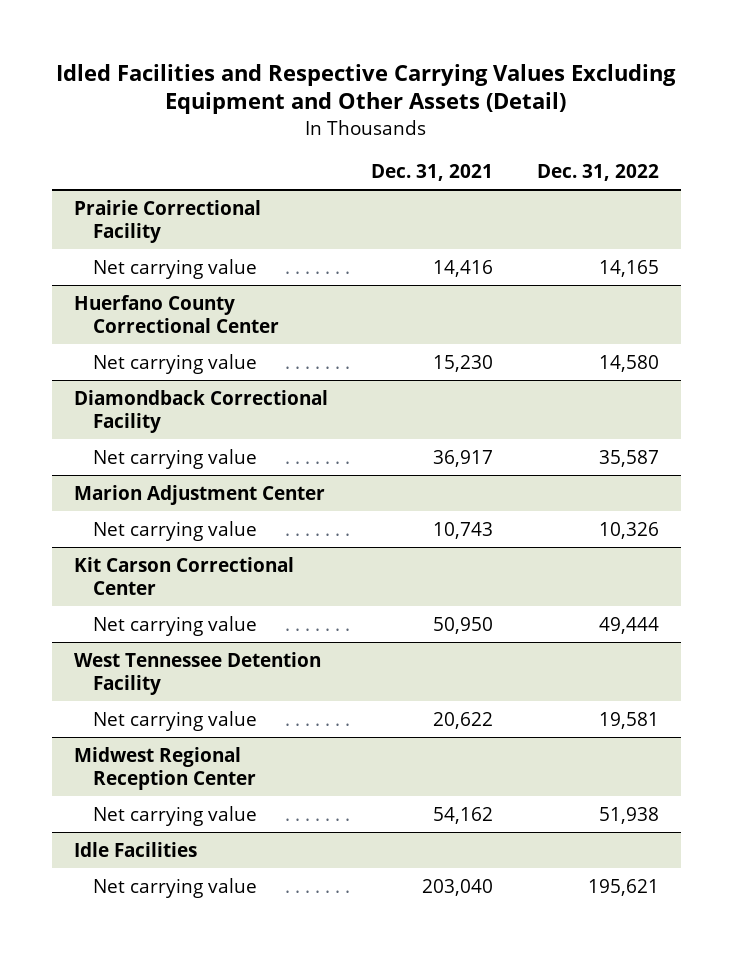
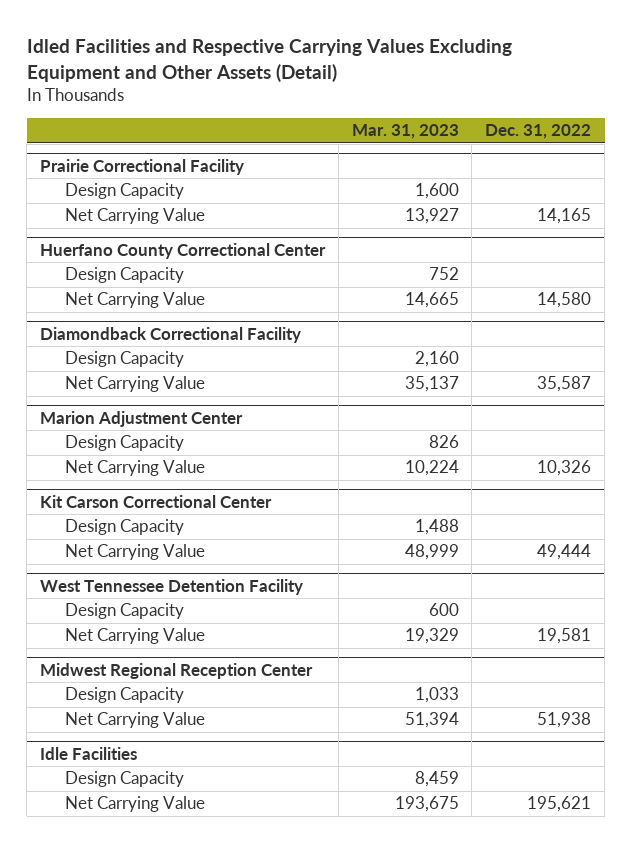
- | Dec. 31, 2021 | Dec. 31, 2022
+ | Mar. 31, 2023 | Dec. 31, 2022
@ Prairie Correctional Facility
- Net carrying value | 14,416 | 14,165
+ Design Capacity | 1,600 |
+ Net Carrying Value | 13,927 | 14,165
@ Huerfano County Correctional Center
- Net carrying value | 15,230 | 14,580
+ Design Capacity | 752 |
+ Net Carrying Value | 14,665 | 14,580
@ Diamondback Correctional Facility
- Net carrying value | 36,917 | 35,587
+ Design Capacity | 2,160 |
+ Net Carrying Value | 35,137 | 35,587
@ Marion Adjustment Center
- Net carrying value | 10,743 | 10,326
+ Design Capacity | 826 |
+ Net Carrying Value | 10,224 | 10,326
@ Kit Carson Correctional Center
- Net carrying value | 50,950 | 49,444
+ Design Capacity | 1,488 |
+ Net Carrying Value | 48,999 | 49,444
@ West Tennessee Detention Facility
- Net carrying value | 20,622 | 19,581
+ Design Capacity | 600 |
+ Net Carrying Value | 19,329 | 19,581
@ Midwest Regional Reception Center
- Net carrying value | 54,162 | 51,938
+ Design Capacity | 1,033 |
+ Net Carrying Value | 51,394 | 51,938
@ Idle Facilities
- Net carrying value | 203,040 | 195,621
+ Design Capacity | 8,459 |
+ Net Carrying Value | 193,675 | 195,621

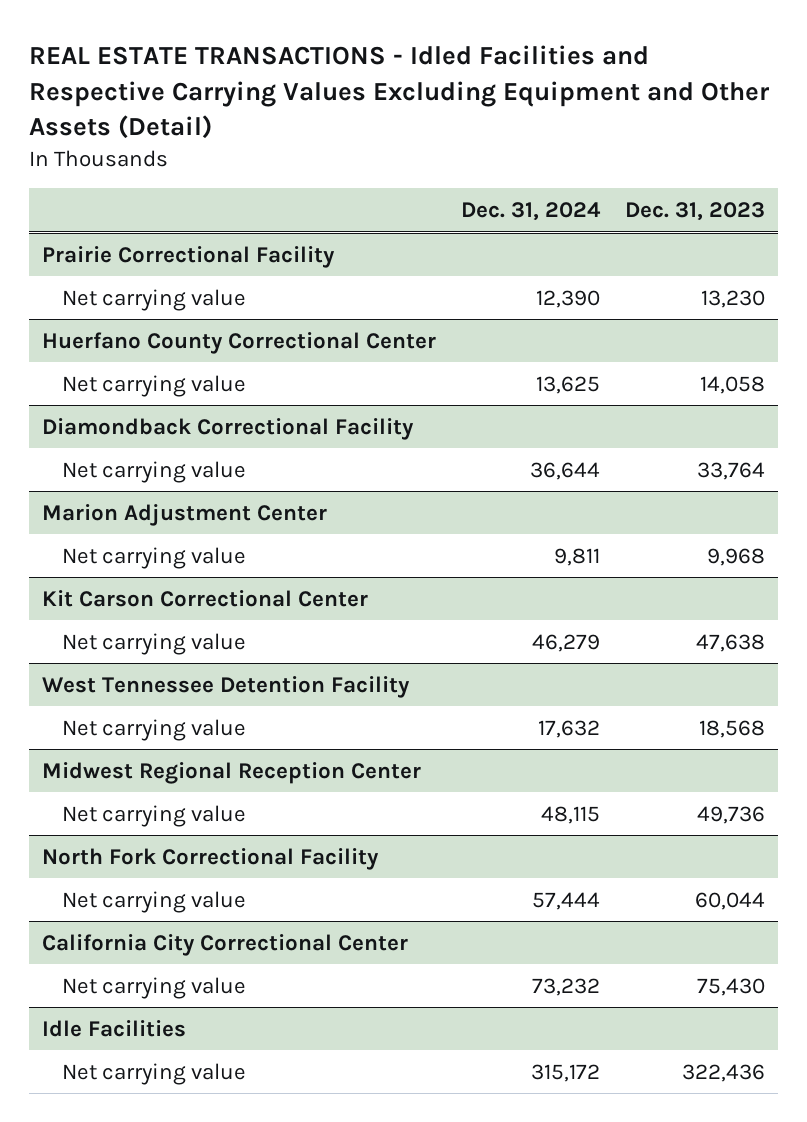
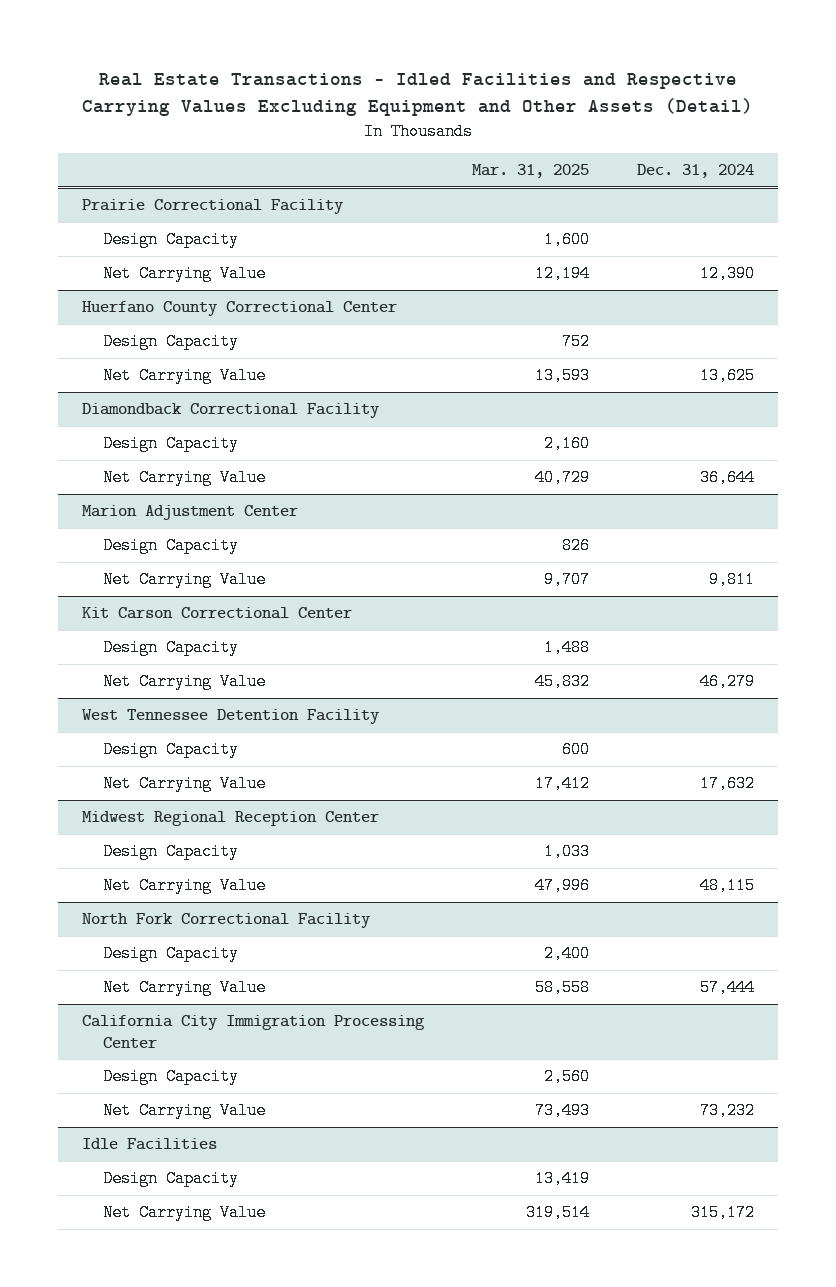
- REAL ESTATE TRANSACTIONS - Idled Facilities and Respective Carrying Values Excluding Equipment and Other Assets (Detail)
+ Real Estate Transactions - Idled Facilities and Respective Carrying Values Excluding Equipment and Other Assets (Detail)
- | Dec. 31, 2024 | Dec. 31, 2023
+ | Mar. 31, 2025 | Dec. 31, 2024
@ Prairie Correctional Facility
- Net carrying value | 12,390 | 13,230
+ Design Capacity | 1,600 |
+ Net Carrying Value | 12,194 | 12,390
@ Huerfano County Correctional Center
- Net carrying value | 13,625 | 14,058
+ Design Capacity | 752 |
+ Net Carrying Value | 13,593 | 13,625
@ Diamondback Correctional Facility
- Net carrying value | 36,644 | 33,764
+ Design Capacity | 2,160 |
+ Net Carrying Value | 40,729 | 36,644
@ Marion Adjustment Center
- Net carrying value | 9,811 | 9,968
+ Design Capacity | 826 |
+ Net Carrying Value | 9,707 | 9,811
@ Kit Carson Correctional Center
- Net carrying value | 46,279 | 47,638
+ Design Capacity | 1,488 |
+ Net Carrying Value | 45,832 | 46,279
@ West Tennessee Detention Facility
- Net carrying value | 17,632 | 18,568
+ Design Capacity | 600 |
+ Net Carrying Value | 17,412 | 17,632
@ Midwest Regional Reception Center
- Net carrying value | 48,115 | 49,736
+ Design Capacity | 1,033 |
+ Net Carrying Value | 47,996 | 48,115
@ North Fork Correctional Facility
- Net carrying value | 57,444 | 60,044
- California City Correctional Center
- Net carrying value | 73,232 | 75,430
@ North Fork Correctional Facility
+ Design Capacity | 2,400 |
+ Net Carrying Value | 58,558 | 57,444
+ California City Immigration Processing Center
+ Design Capacity | 2,560 |
+ Net Carrying Value | 73,493 | 73,232
@ Idle Facilities
- Net carrying value | 315,172 | 322,436
+ Design Capacity | 13,419 |
+ Net Carrying Value | 319,514 | 315,172

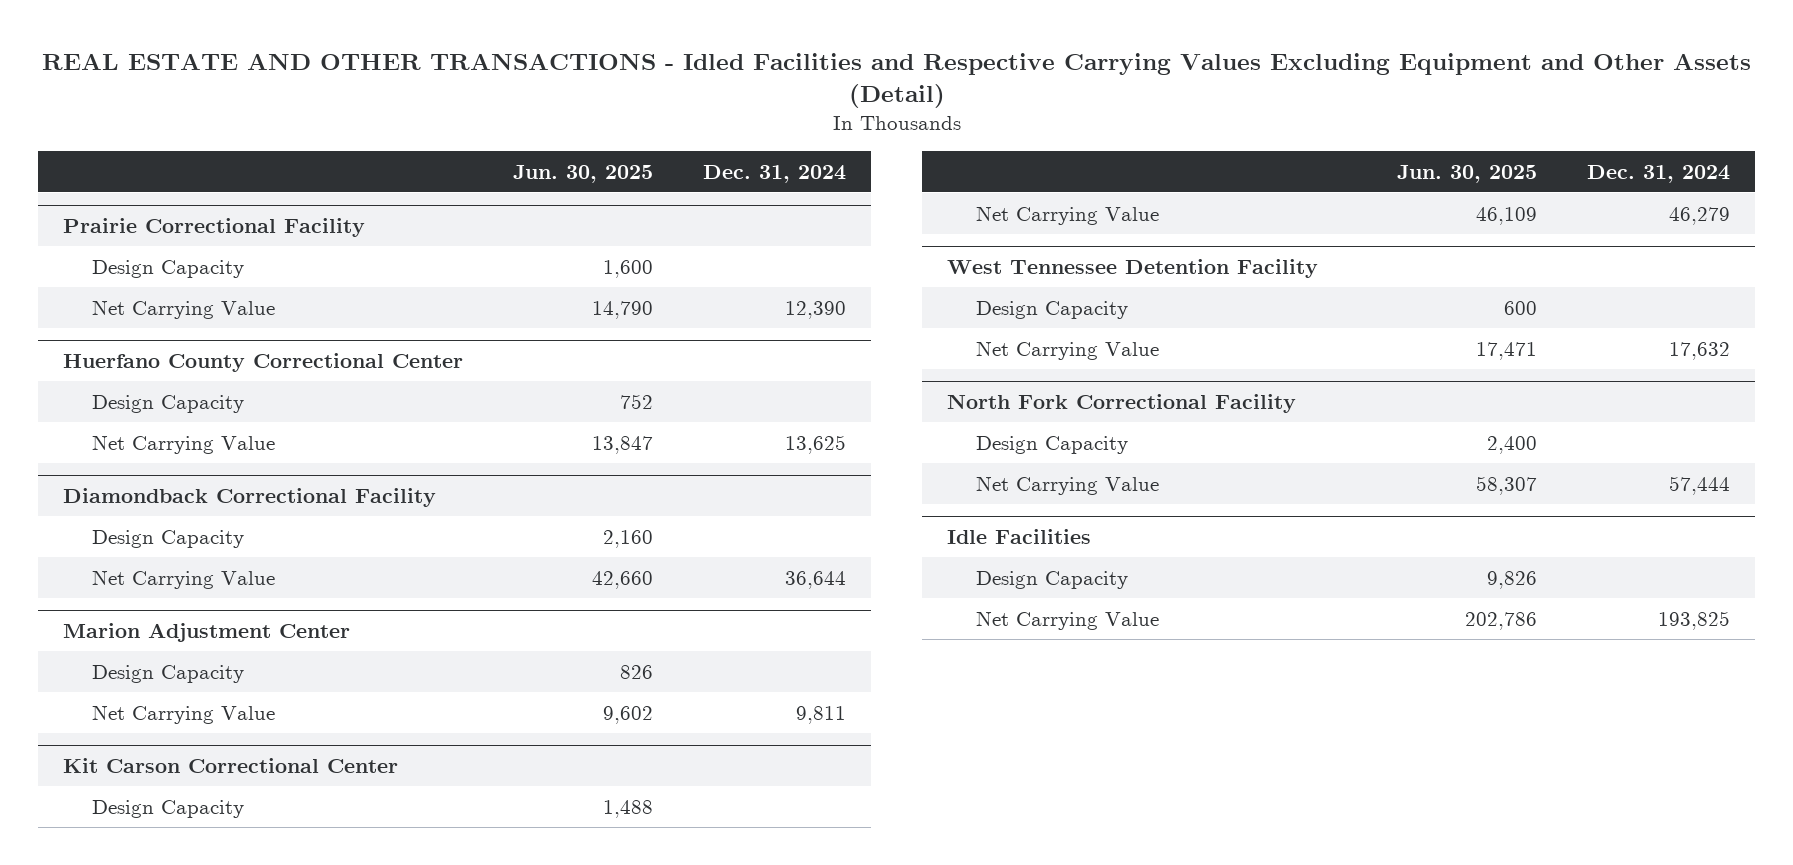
- Real Estate Transactions - Idled Facilities and Respective Carrying Values Excluding Equipment and Other Assets (Detail)
+ REAL ESTATE AND OTHER TRANSACTIONS - Idled Facilities and Respective Carrying Values Excluding Equipment and Other Assets (Detail)
- | Mar. 31, 2025 | Dec. 31, 2024
+ | Jun. 30, 2025 | Dec. 31, 2024
- Midwest Regional Reception Center
- Design Capacity | 1,033 |
- Net Carrying Value | 47,996 | 48,115
- California City Immigration Processing Center
- Design Capacity | 2,560 |
- Net Carrying Value | 73,493 | 73,232
@ Idle Facilities
- Net Carrying Value | 319,514 | 315,172
+ Net Carrying Value | 202,786 | 193,825

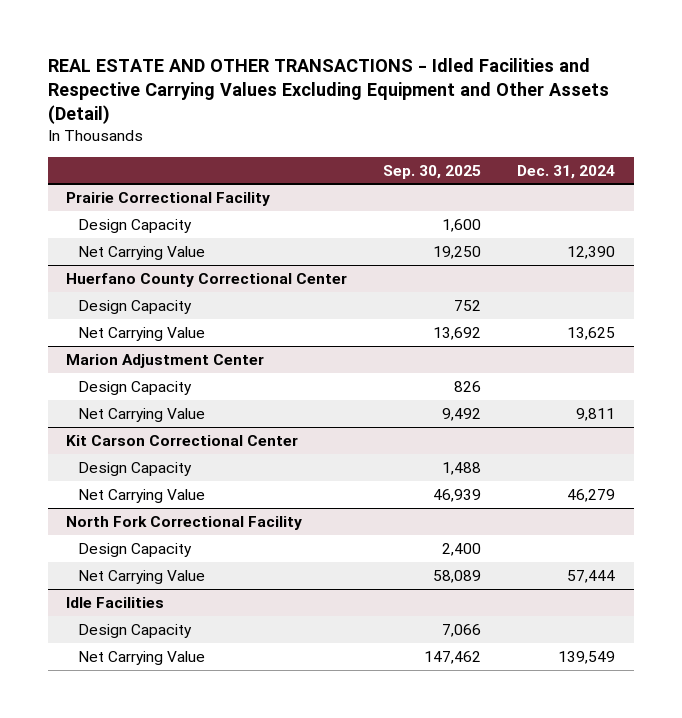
- | Jun. 30, 2025 | Dec. 31, 2024
+ | Sep. 30, 2025 | Dec. 31, 2024
- Diamondback Correctional Facility
- Design Capacity | 2,160 |
- Net Carrying Value | 42,660 | 36,644
- West Tennessee Detention Facility
- Design Capacity | 600 |
- Net Carrying Value | 17,471 | 17,632
@ Idle Facilities
- Net Carrying Value | 202,786 | 193,825
+ Net Carrying Value | 147,462 | 139,549

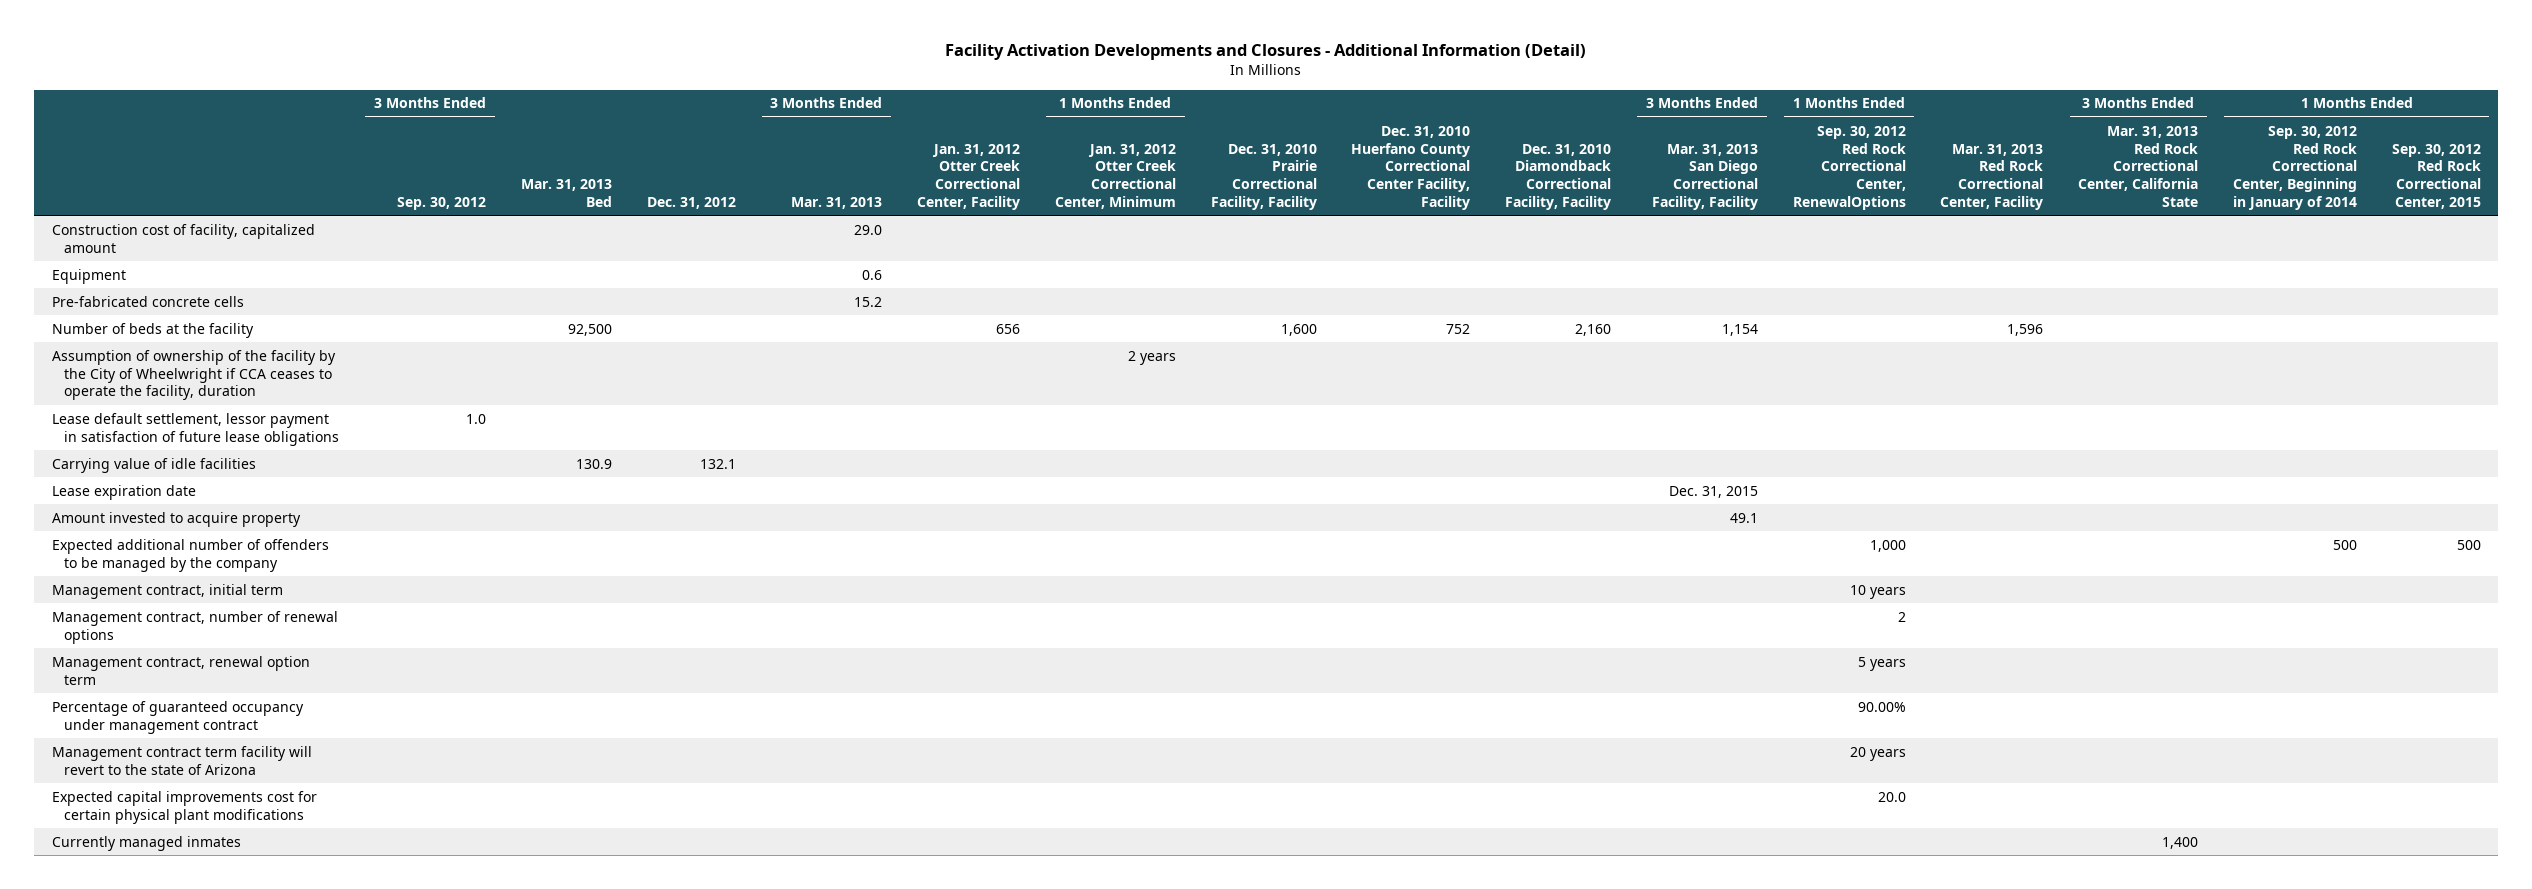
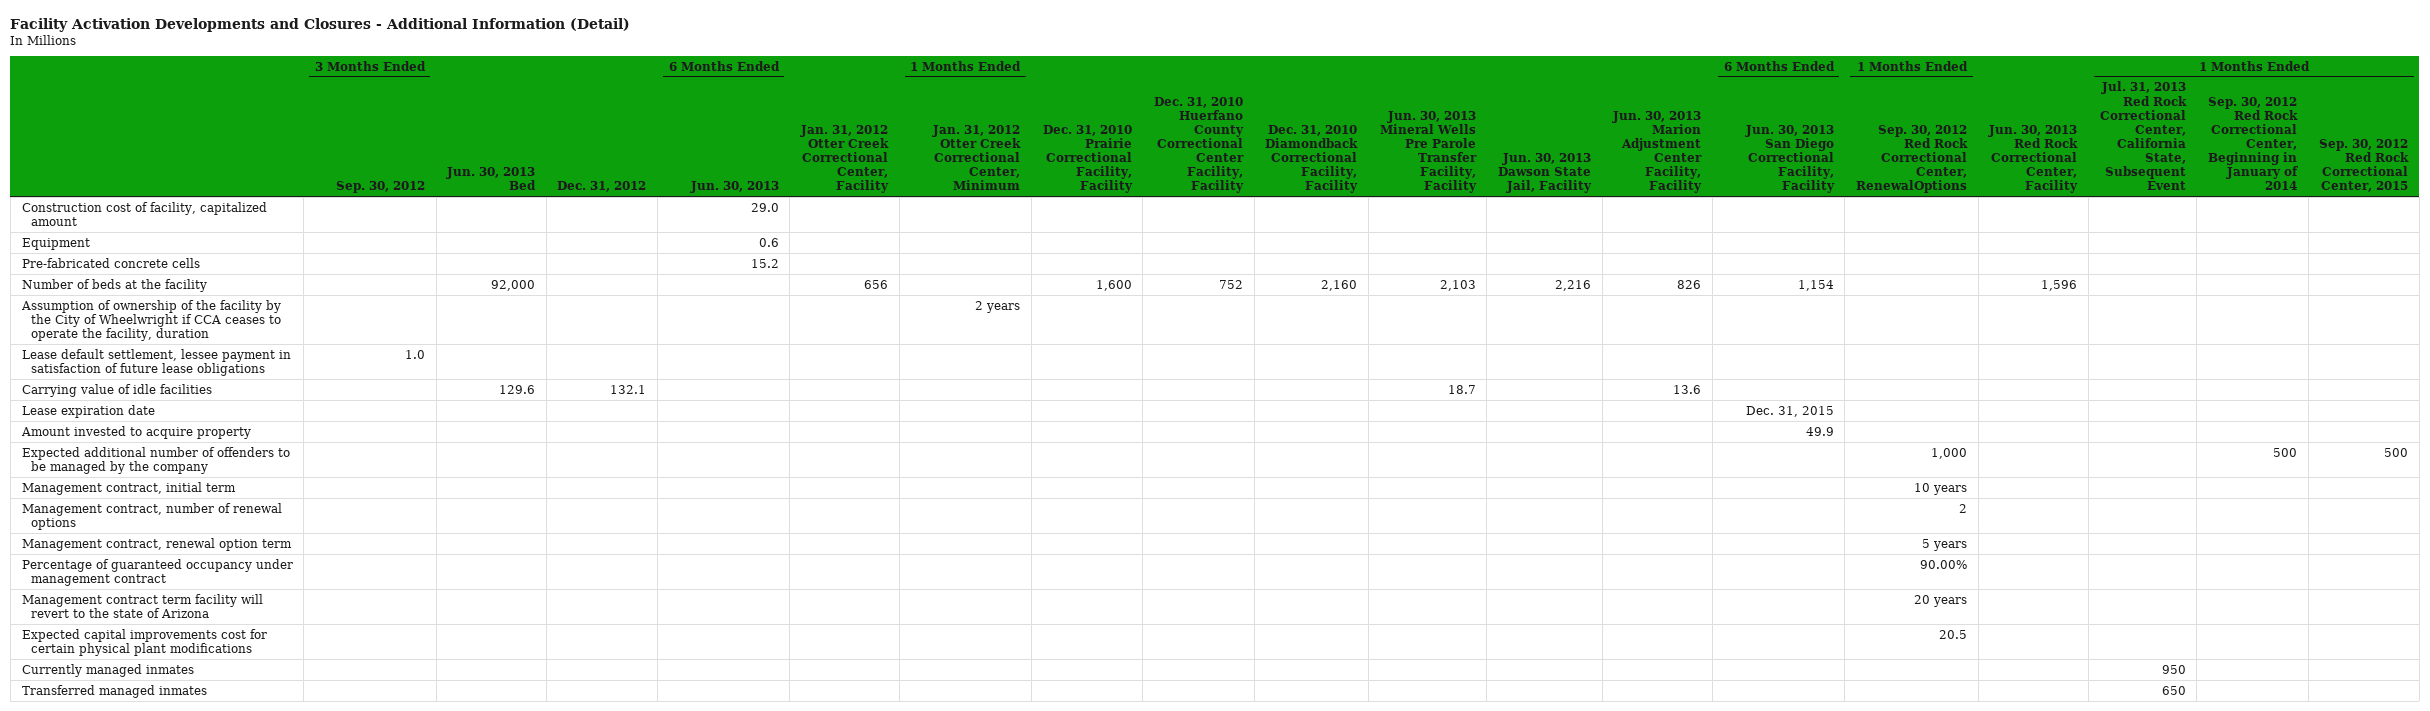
- | 3 Months Ended Sep. 30, 2012 | Mar. 31, 2013 Bed | Dec. 31, 2012 | 3 Months Ended Mar. 31, 2013 | Jan. 31, 2012 Otter Creek Correctional Center, Facility | 1 Months Ended Jan. 31, 2012 Otter Creek Correctional Center, Minimum | Dec. 31, 2010 Prairie Correctional Facility, Facility | Dec. 31, 2010 Huerfano County Correctional Center Facility, Facility | Dec. 31, 2010 Diamondback Correctional Facility, Facility | 3 Months Ended Mar. 31, 2013 San Diego Correctional Facility, Facility | 1 Months Ended Sep. 30, 2012 Red Rock Correctional Center, RenewalOptions | Mar. 31, 2013 Red Rock Correctional Center, Facility | 3 Months Ended Mar. 31, 2013 Red Rock Correctional Center, California State | 1 Months Ended Sep. 30, 2012 Red Rock Correctional Center, Beginning in January of 2014 | 1 Months Ended Sep. 30, 2012 Red Rock Correctional Center, 2015
+ | 3 Months Ended Sep. 30, 2012 | Jun. 30, 2013 Bed | Dec. 31, 2012 | 6 Months Ended Jun. 30, 2013 | Jan. 31, 2012 Otter Creek Correctional Center, Facility | 1 Months Ended Jan. 31, 2012 Otter Creek Correctional Center, Minimum | Dec. 31, 2010 Prairie Correctional Facility, Facility | Dec. 31, 2010 Huerfano County Correctional Center Facility, Facility | Dec. 31, 2010 Diamondback Correctional Facility, Facility | Jun. 30, 2013 Mineral Wells Pre Parole Transfer Facility, Facility | Jun. 30, 2013 Dawson State Jail, Facility | Jun. 30, 2013 Marion Adjustment Center Facility, Facility | 6 Months Ended Jun. 30, 2013 San Diego Correctional Facility, Facility | 1 Months Ended Sep. 30, 2012 Red Rock Correctional Center, RenewalOptions | Jun. 30, 2013 Red Rock Correctional Center, Facility | 1 Months Ended Jul. 31, 2013 Red Rock Correctional Center, California State, Subsequent Event | 1 Months Ended Sep. 30, 2012 Red Rock Correctional Center, Beginning in January of 2014 | 1 Months Ended Sep. 30, 2012 Red Rock Correctional Center, 2015
- Lease default settlement, lessor payment in satisfaction of future lease obligations | 1.0 | | | | | | | | | | | | | |
+ Lease default settlement, lessee payment in satisfaction of future lease obligations | 1.0 | | | | | | | | | | | | | | | | |
- Expected capital improvements cost for certain physical plant modifications | | | | | | | | | | | 20.0 | | | |
+ Expected capital improvements cost for certain physical plant modifications | | | | | | | | | | | | | | 20.5 | | | |
+ Transferred managed inmates | | | | | | | | | | | | | | | | 650 | |

